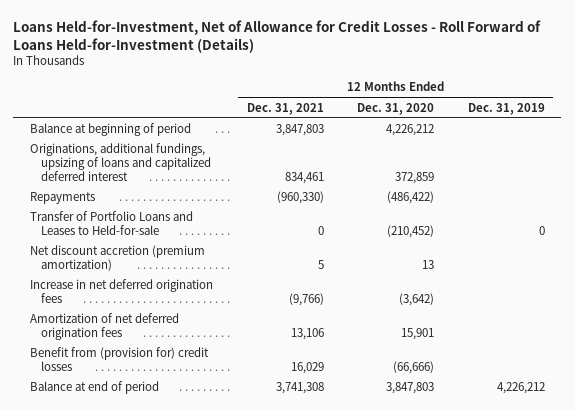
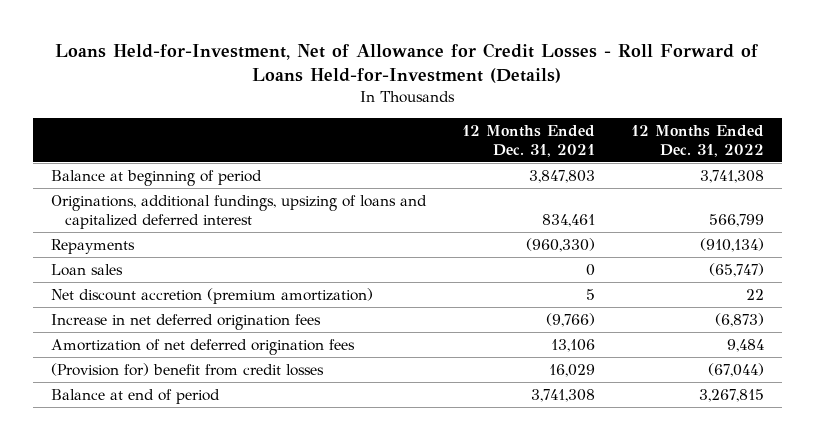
- | 12 Months Ended Dec. 31, 2021 | 12 Months Ended Dec. 31, 2020 | 12 Months Ended Dec. 31, 2019
+ | 12 Months Ended Dec. 31, 2021 | 12 Months Ended Dec. 31, 2022
- Transfer of Portfolio Loans and Leases to Held-for-sale | 0 | (210,452) | 0
+ Loan sales | 0 | (65,747)
- Benefit from (provision for) credit losses | 16,029 | (66,666) |
+ (Provision for) benefit from credit losses | 16,029 | (67,044)

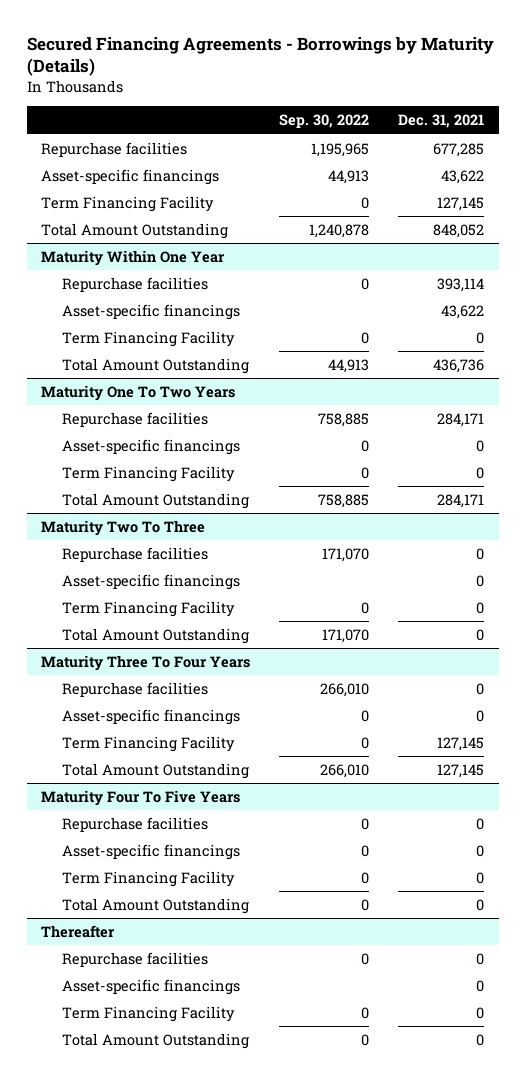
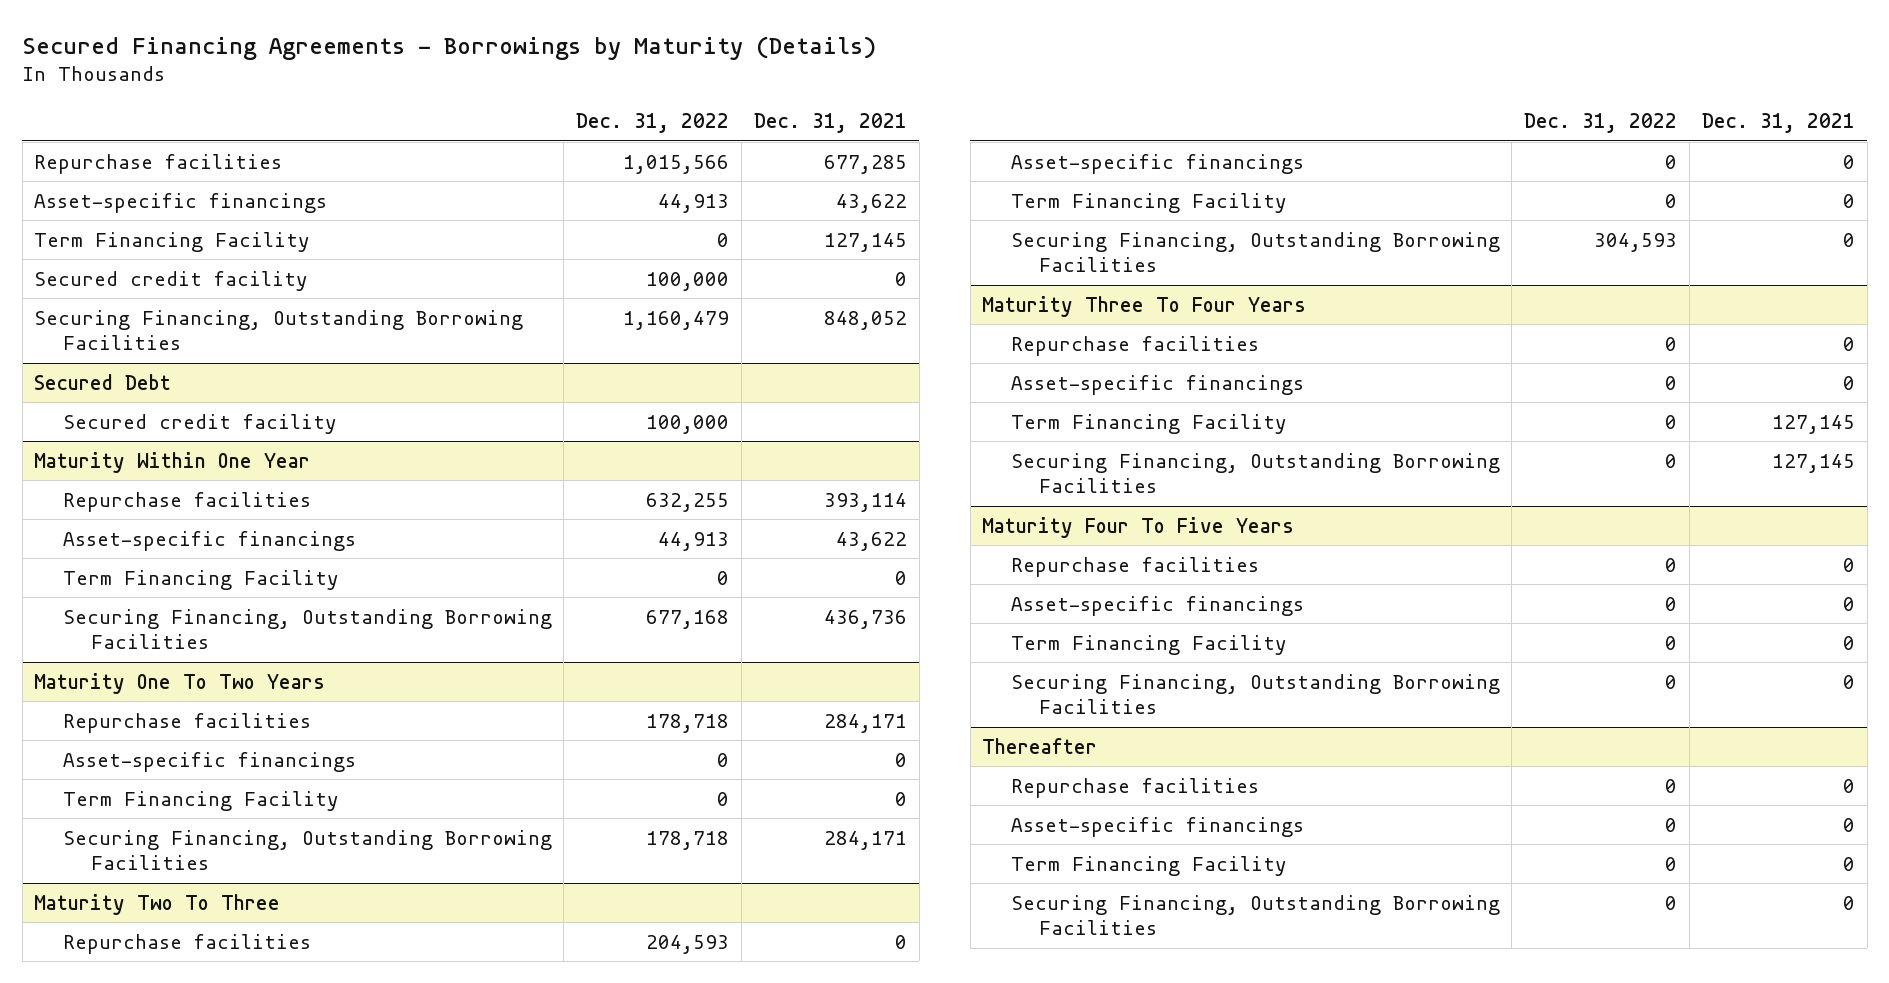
- | Sep. 30, 2022 | Dec. 31, 2021
+ | Dec. 31, 2022 | Dec. 31, 2021
- Total Amount Outstanding | 1,240,878 | 848,052
+ Secured credit facility | 100,000 | 0
+ Securing Financing, Outstanding Borrowing Facilities | 1,160,479 | 848,052
+ Secured Debt
+ Secured credit facility | 100,000 |
@ Maturity Within One Year
- Total Amount Outstanding | 44,913 | 436,736
+ Securing Financing, Outstanding Borrowing Facilities | 677,168 | 436,736
@ Maturity One To Two Years
- Total Amount Outstanding | 758,885 | 284,171
+ Securing Financing, Outstanding Borrowing Facilities | 178,718 | 284,171
@ Maturity Two To Three
- Total Amount Outstanding | 171,070 | 0
+ Securing Financing, Outstanding Borrowing Facilities | 304,593 | 0
@ Maturity Three To Four Years
- Total Amount Outstanding | 266,010 | 127,145
+ Securing Financing, Outstanding Borrowing Facilities | 0 | 127,145
@ Maturity Four To Five Years
- Total Amount Outstanding | 0 | 0
+ Securing Financing, Outstanding Borrowing Facilities | 0 | 0
@ Thereafter
- Total Amount Outstanding | 0 | 0
+ Securing Financing, Outstanding Borrowing Facilities | 0 | 0

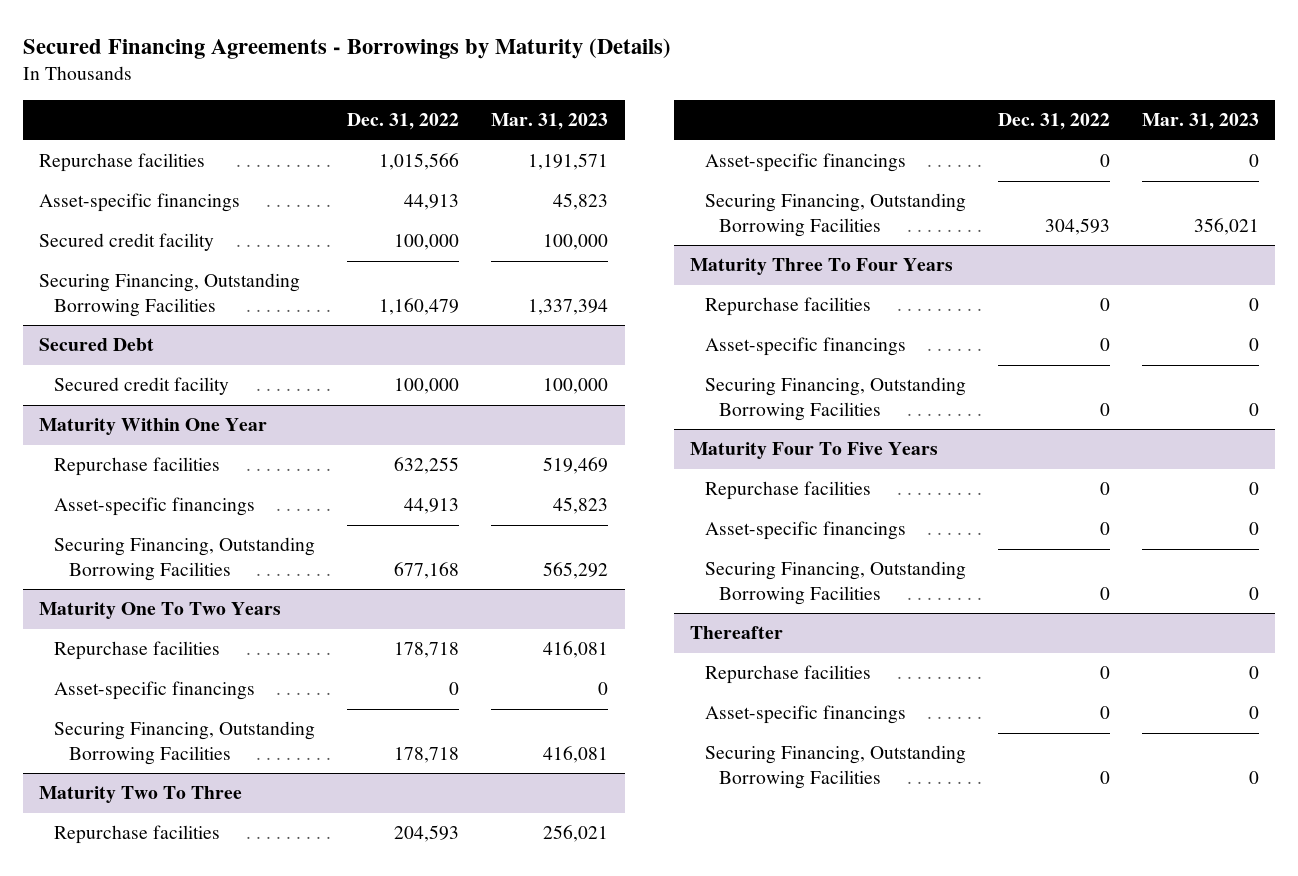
- | Dec. 31, 2022 | Dec. 31, 2021
+ | Dec. 31, 2022 | Mar. 31, 2023
- Term Financing Facility | 0 | 127,145
@ Maturity Within One Year
- Term Financing Facility | 0 | 0
@ Maturity One To Two Years
- Term Financing Facility | 0 | 0
@ Maturity Two To Three
- Term Financing Facility | 0 | 0
@ Maturity Three To Four Years
- Term Financing Facility | 0 | 127,145
@ Maturity Four To Five Years
- Term Financing Facility | 0 | 0
@ Thereafter
- Term Financing Facility | 0 | 0

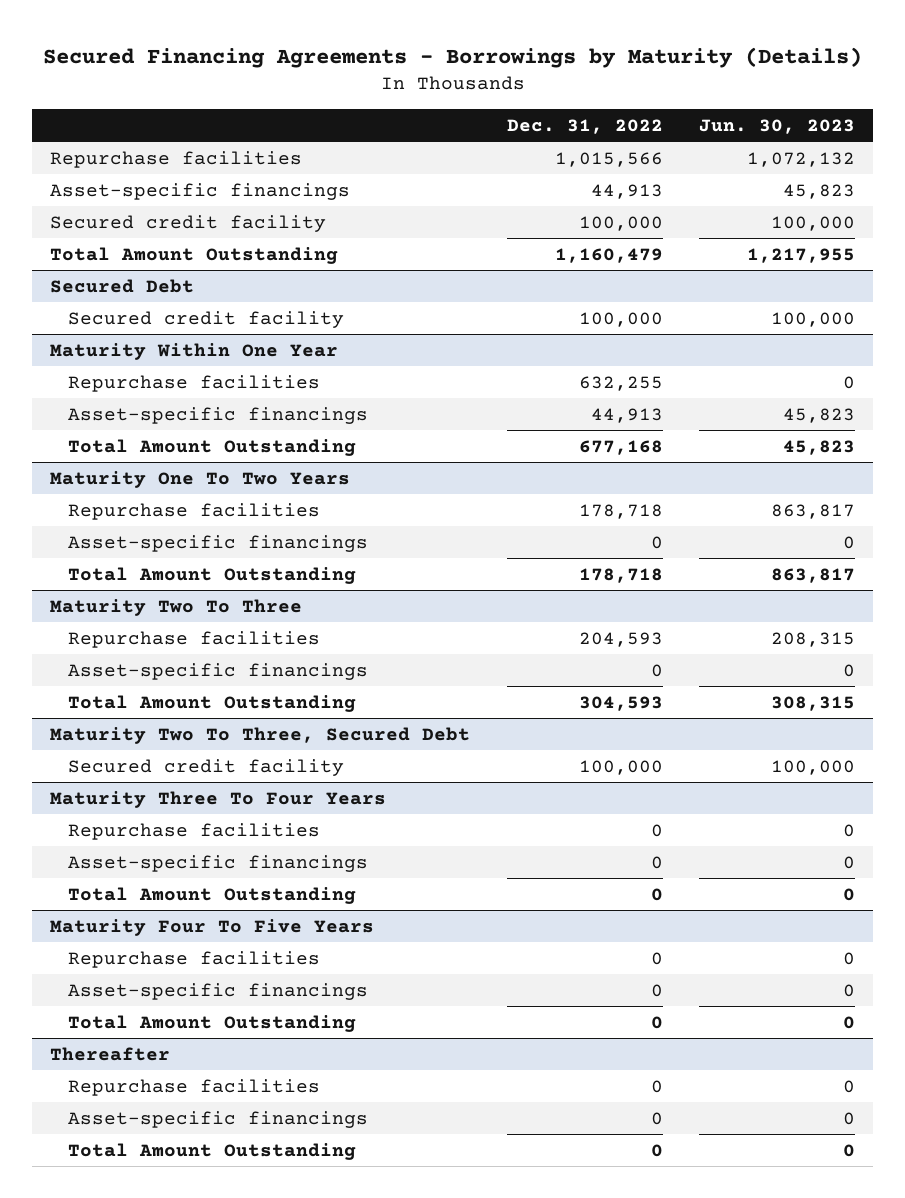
- | Dec. 31, 2022 | Mar. 31, 2023
+ | Dec. 31, 2022 | Jun. 30, 2023
- Securing Financing, Outstanding Borrowing Facilities | 1,160,479 | 1,337,394
+ Total Amount Outstanding | 1,160,479 | 1,217,955
@ Maturity Within One Year
- Securing Financing, Outstanding Borrowing Facilities | 677,168 | 565,292
+ Total Amount Outstanding | 677,168 | 45,823
@ Maturity One To Two Years
- Securing Financing, Outstanding Borrowing Facilities | 178,718 | 416,081
+ Total Amount Outstanding | 178,718 | 863,817
@ Maturity Two To Three
- Securing Financing, Outstanding Borrowing Facilities | 304,593 | 356,021
+ Total Amount Outstanding | 304,593 | 308,315
+ Maturity Two To Three, Secured Debt
+ Secured credit facility | 100,000 | 100,000
@ Maturity Three To Four Years
- Securing Financing, Outstanding Borrowing Facilities | 0 | 0
+ Total Amount Outstanding | 0 | 0
@ Maturity Four To Five Years
- Securing Financing, Outstanding Borrowing Facilities | 0 | 0
+ Total Amount Outstanding | 0 | 0
@ Thereafter
- Securing Financing, Outstanding Borrowing Facilities | 0 | 0
+ Total Amount Outstanding | 0 | 0

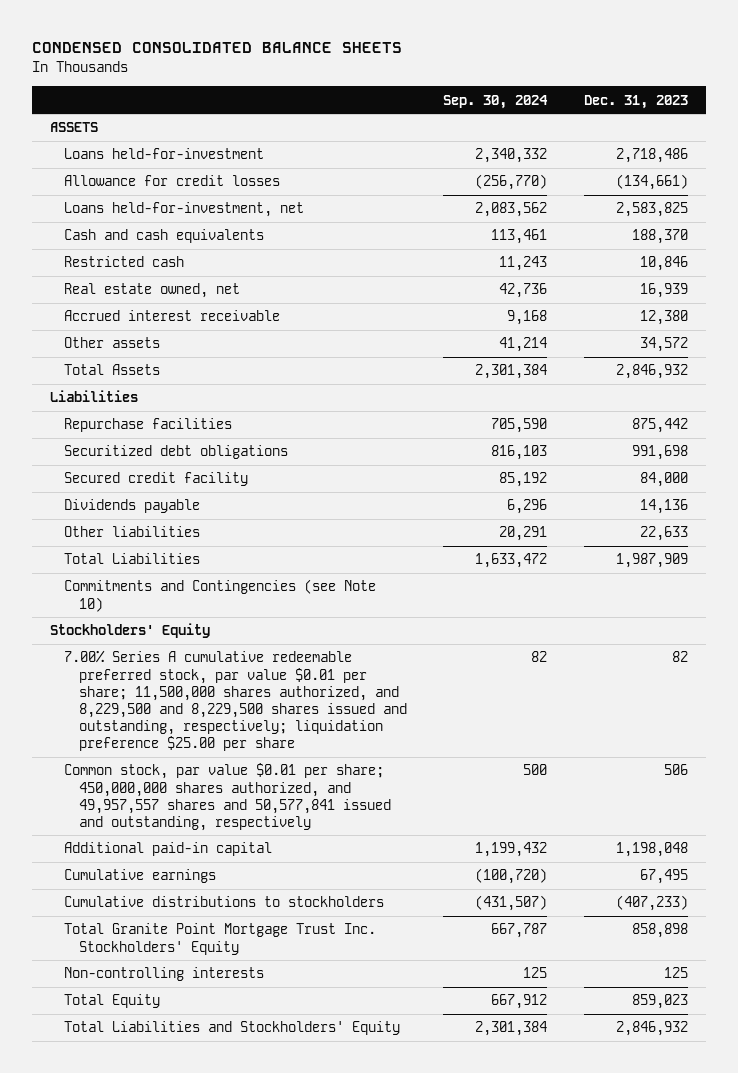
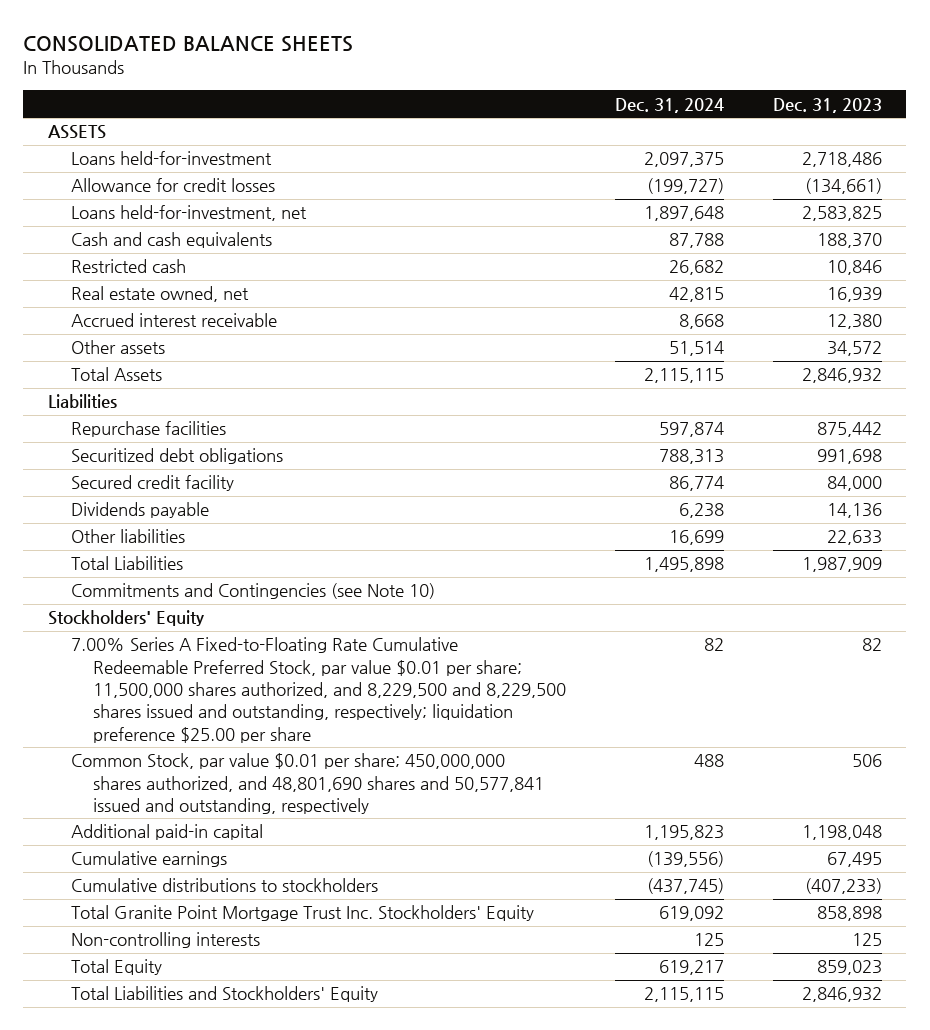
- CONDENSED CONSOLIDATED BALANCE SHEETS
+ CONSOLIDATED BALANCE SHEETS
- | Sep. 30, 2024 | Dec. 31, 2023
+ | Dec. 31, 2024 | Dec. 31, 2023
- 7.00% Series A cumulative redeemable preferred stock, par value $0.01 per share; 11,500,000 shares authorized, and 8,229,500 and 8,229,500 shares issued and outstanding, respectively; liquidation preference $25.00 per share | 82 | 82
- Common stock, par value $0.01 per share; 450,000,000 shares authorized, and 49,957,557 shares and 50,577,841 issued and outstanding, respectively | 500 | 506
+ 7.00% Series A Fixed-to-Floating Rate Cumulative Redeemable Preferred Stock, par value $0.01 per share; 11,500,000 shares authorized, and 8,229,500 and 8,229,500 shares issued and outstanding, respectively; liquidation preference $25.00 per share | 82 | 82
+ Common Stock, par value $0.01 per share; 450,000,000 shares authorized, and 48,801,690 shares and 50,577,841 issued and outstanding, respectively | 488 | 506

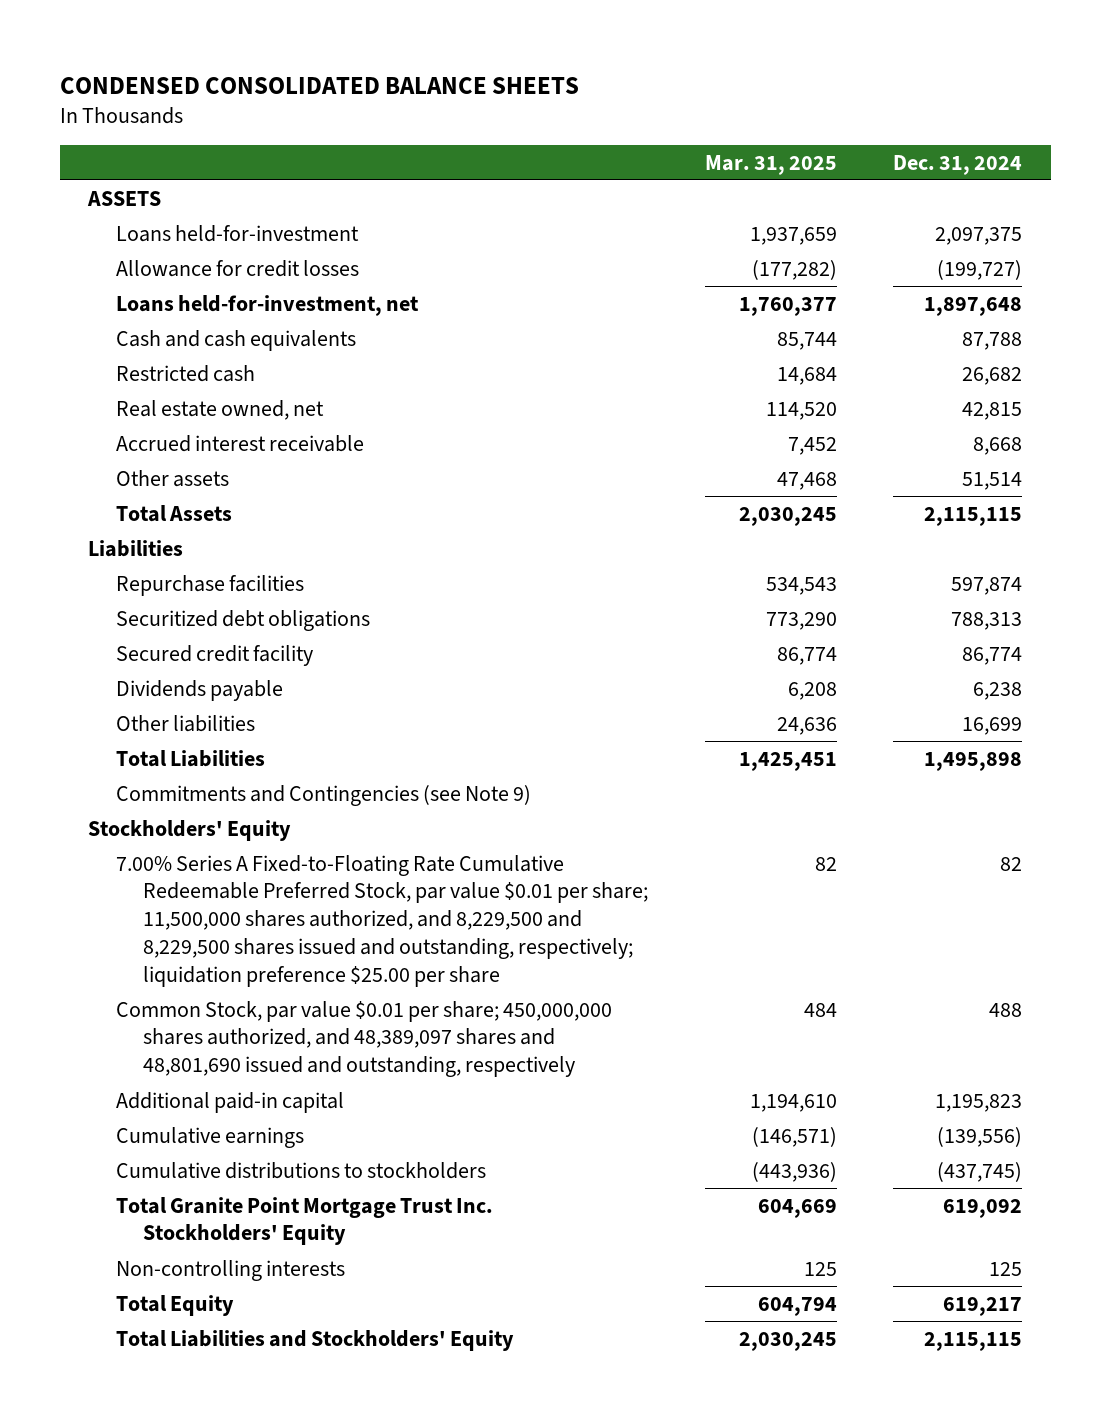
- CONSOLIDATED BALANCE SHEETS
+ CONDENSED CONSOLIDATED BALANCE SHEETS
- | Dec. 31, 2024 | Dec. 31, 2023
+ | Mar. 31, 2025 | Dec. 31, 2024
- Commitments and Contingencies (see Note 10)
+ Commitments and Contingencies (see Note 9)
- Common Stock, par value $0.01 per share; 450,000,000 shares authorized, and 48,801,690 shares and 50,577,841 issued and outstanding, respectively | 488 | 506
+ Common Stock, par value $0.01 per share; 450,000,000 shares authorized, and 48,389,097 shares and 48,801,690 issued and outstanding, respectively | 484 | 488

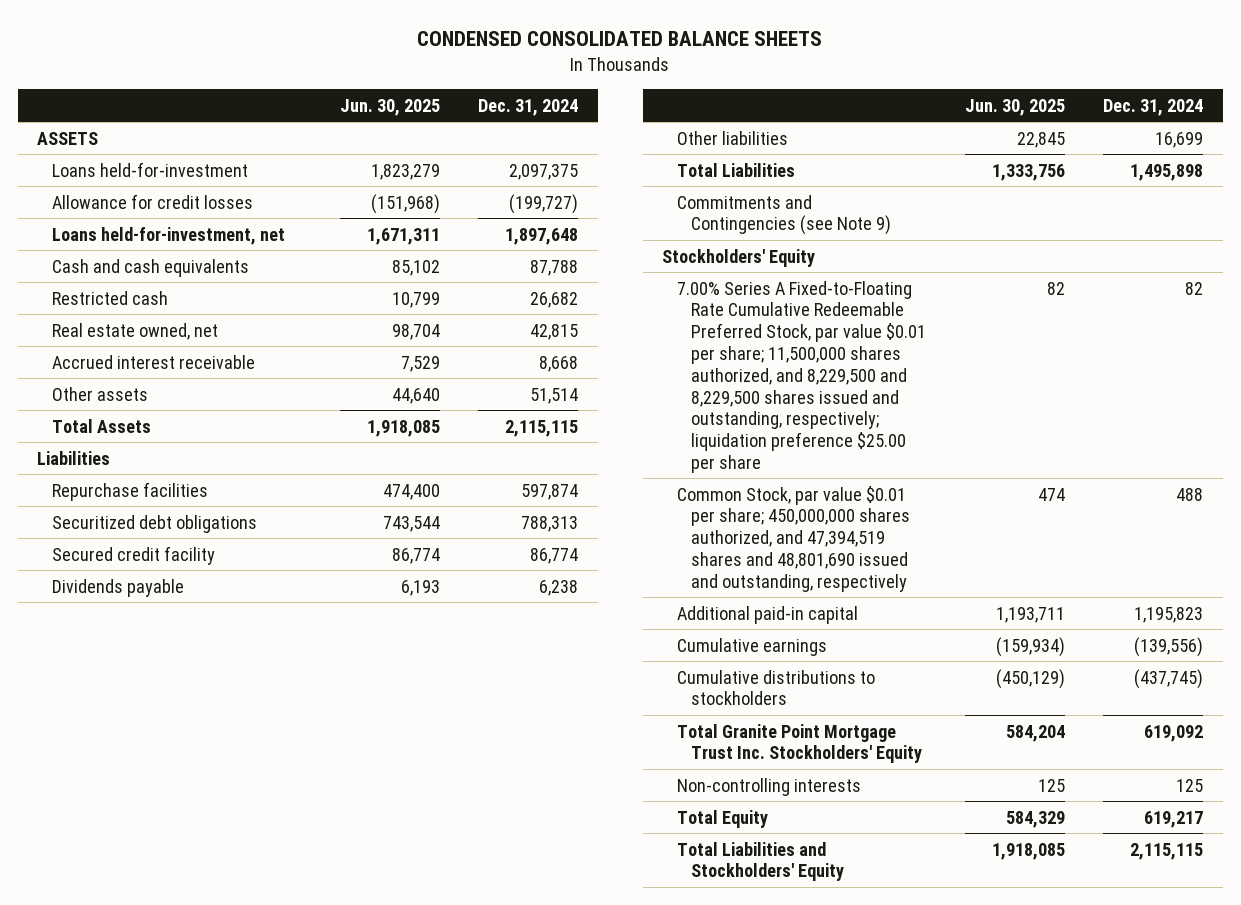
- | Mar. 31, 2025 | Dec. 31, 2024
+ | Jun. 30, 2025 | Dec. 31, 2024
- Common Stock, par value $0.01 per share; 450,000,000 shares authorized, and 48,389,097 shares and 48,801,690 issued and outstanding, respectively | 484 | 488
+ Common Stock, par value $0.01 per share; 450,000,000 shares authorized, and 47,394,519 shares and 48,801,690 issued and outstanding, respectively | 474 | 488

